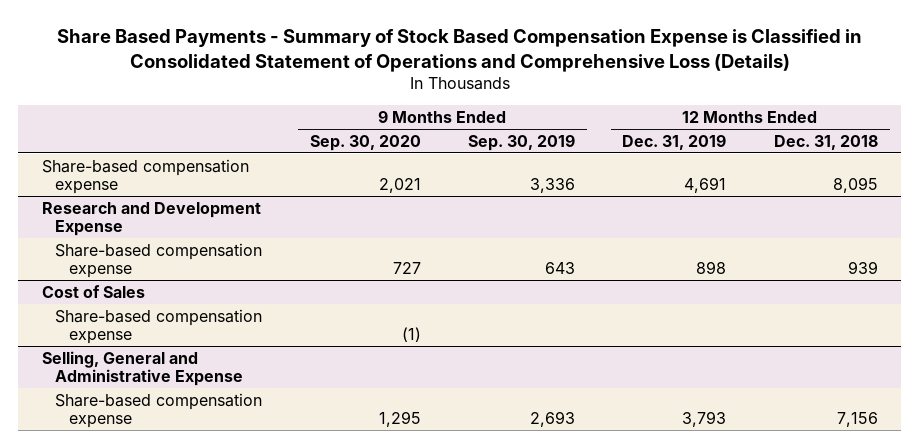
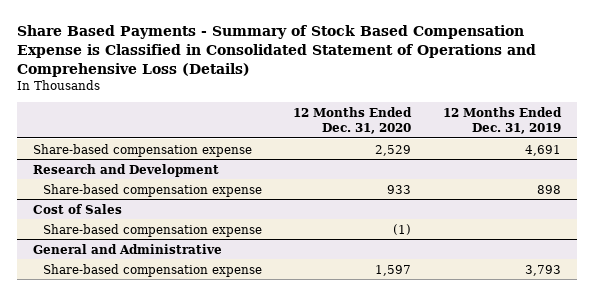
- | 9 Months Ended Sep. 30, 2020 | 9 Months Ended Sep. 30, 2019 | 12 Months Ended Dec. 31, 2019 | 12 Months Ended Dec. 31, 2018
+ | 12 Months Ended Dec. 31, 2020 | 12 Months Ended Dec. 31, 2019
- Research and Development Expense
+ Research and Development
- Selling, General and Administrative Expense
+ General and Administrative

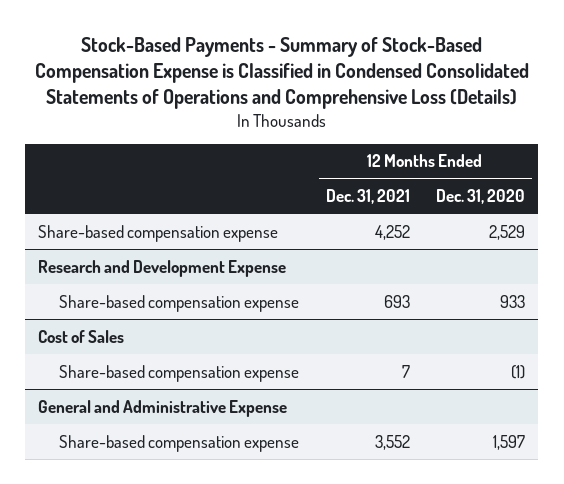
- Share Based Payments - Summary of Stock Based Compensation Expense is Classified in Consolidated Statement of Operations and Comprehensive Loss (Details)
+ Stock-Based Payments - Summary of Stock-Based Compensation Expense is Classified in Condensed Consolidated Statements of Operations and Comprehensive Loss (Details)
- | 12 Months Ended Dec. 31, 2020 | 12 Months Ended Dec. 31, 2019
+ | 12 Months Ended Dec. 31, 2021 | 12 Months Ended Dec. 31, 2020
- Research and Development
+ Research and Development Expense
- General and Administrative
+ General and Administrative Expense

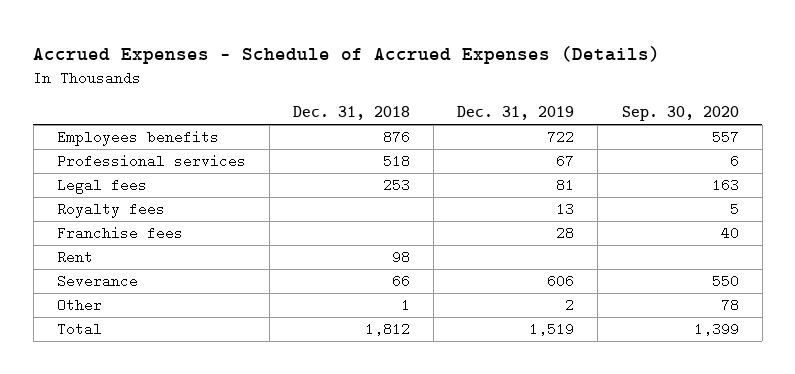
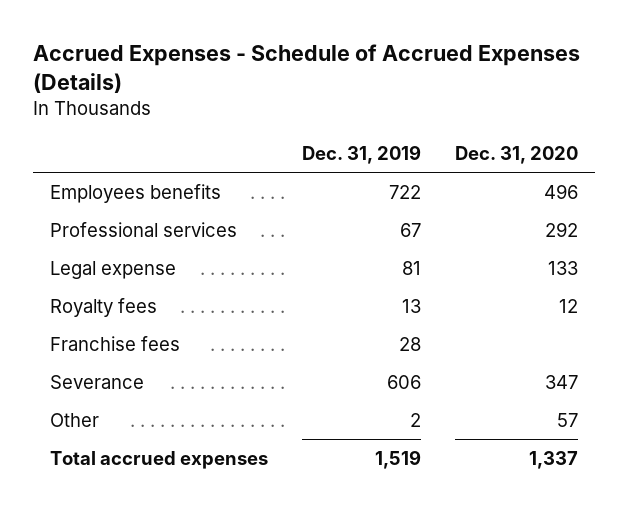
- | Dec. 31, 2018 | Dec. 31, 2019 | Sep. 30, 2020
+ | Dec. 31, 2019 | Dec. 31, 2020
- Legal fees | 253 | 81 | 163
+ Legal expense | 81 | 133
- Rent | 98 | |
- Total | 1,812 | 1,519 | 1,399
+ Total accrued expenses | 1,519 | 1,337

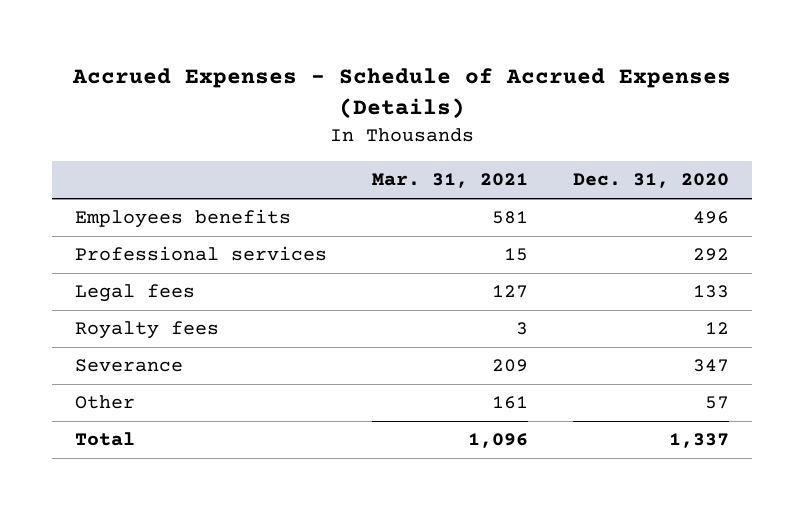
- | Dec. 31, 2019 | Dec. 31, 2020
+ | Mar. 31, 2021 | Dec. 31, 2020
- Legal expense | 81 | 133
+ Legal fees | 127 | 133
- Franchise fees | 28 |
- Total accrued expenses | 1,519 | 1,337
+ Total | 1,096 | 1,337

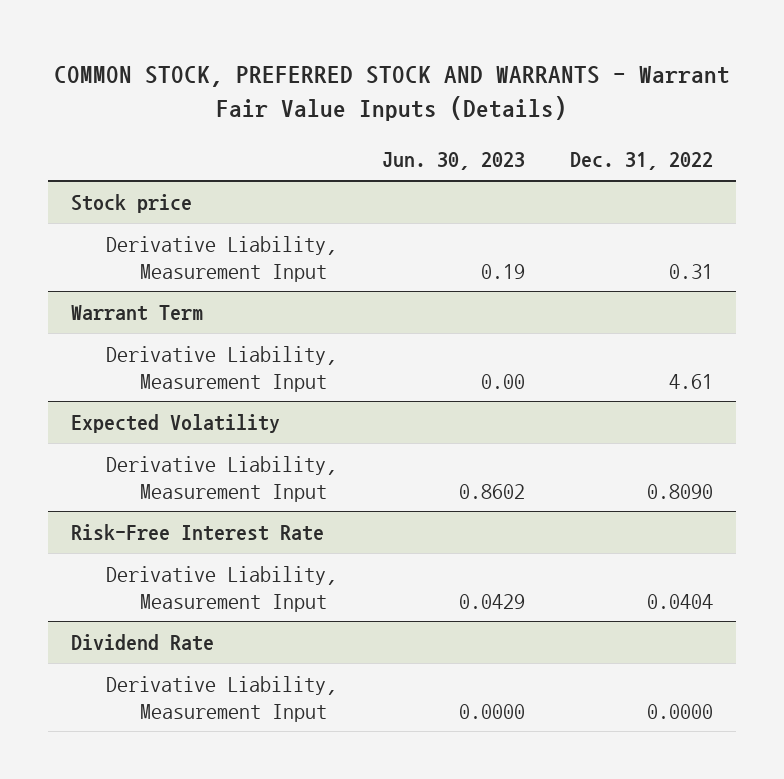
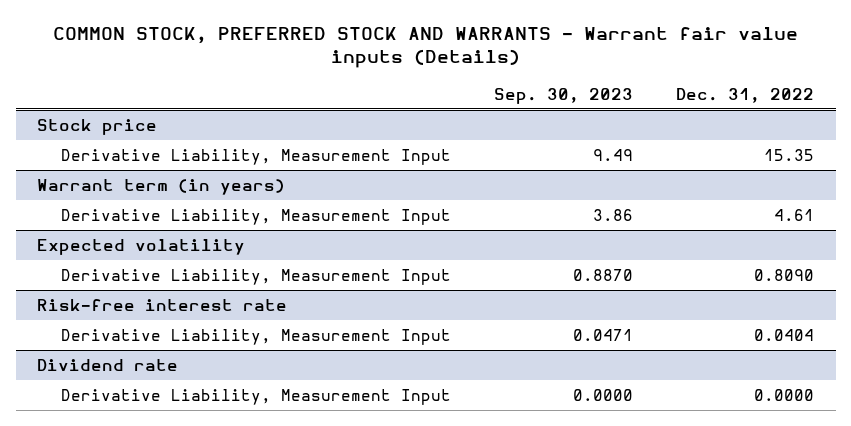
- COMMON STOCK, PREFERRED STOCK AND WARRANTS - Warrant Fair Value Inputs (Details)
+ COMMON STOCK, PREFERRED STOCK AND WARRANTS - Warrant fair value inputs (Details)
- | Jun. 30, 2023 | Dec. 31, 2022
+ | Sep. 30, 2023 | Dec. 31, 2022
@ Stock price
- Derivative Liability, Measurement Input | 0.19 | 0.31
- Warrant Term
@ Stock price
+ Derivative Liability, Measurement Input | 9.49 | 15.35
+ Warrant term (in years)
- Expected Volatility
+ Expected volatility
- Risk-Free Interest Rate
+ Risk-free interest rate
- Dividend Rate
+ Dividend rate

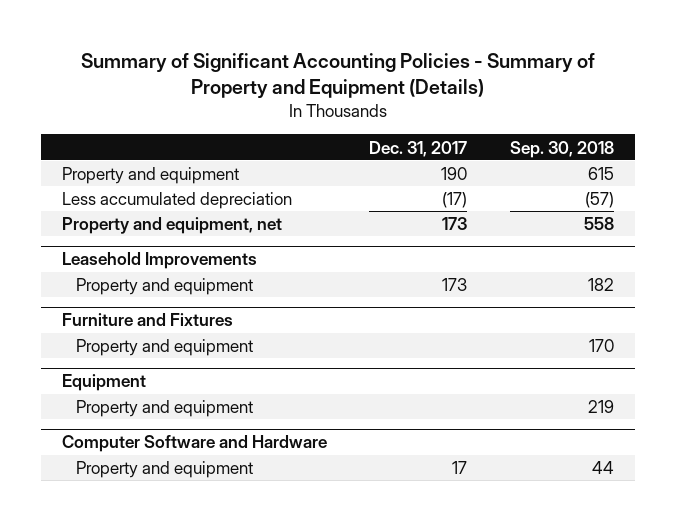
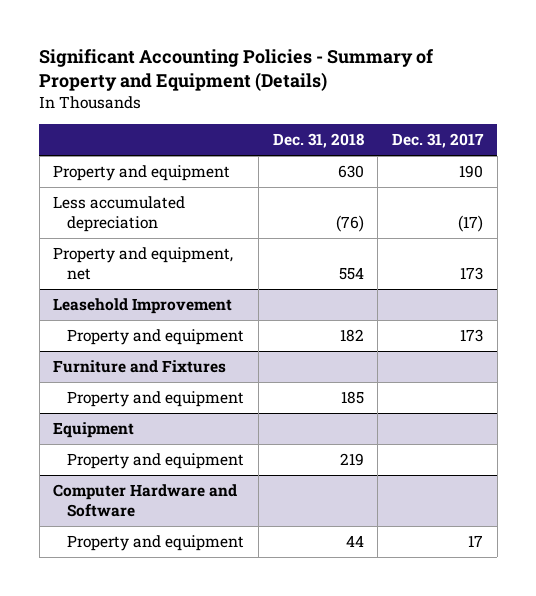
- Summary of Significant Accounting Policies - Summary of Property and Equipment (Details)
+ Significant Accounting Policies - Summary of Property and Equipment (Details)
- | Dec. 31, 2017 | Sep. 30, 2018
+ | Dec. 31, 2018 | Dec. 31, 2017
- Leasehold Improvements
+ Leasehold Improvement
- Computer Software and Hardware
+ Computer Hardware and Software

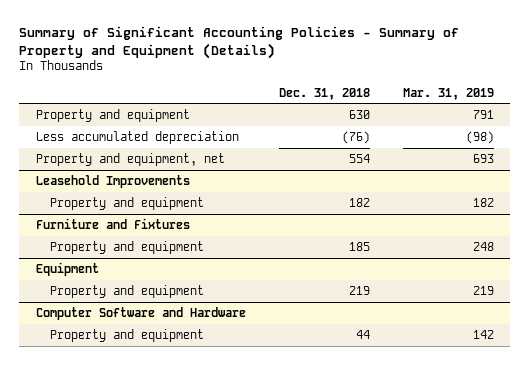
- Significant Accounting Policies - Summary of Property and Equipment (Details)
+ Summary of Significant Accounting Policies - Summary of Property and Equipment (Details)
- | Dec. 31, 2018 | Dec. 31, 2017
+ | Dec. 31, 2018 | Mar. 31, 2019
- Leasehold Improvement
+ Leasehold Improvements
- Computer Hardware and Software
+ Computer Software and Hardware

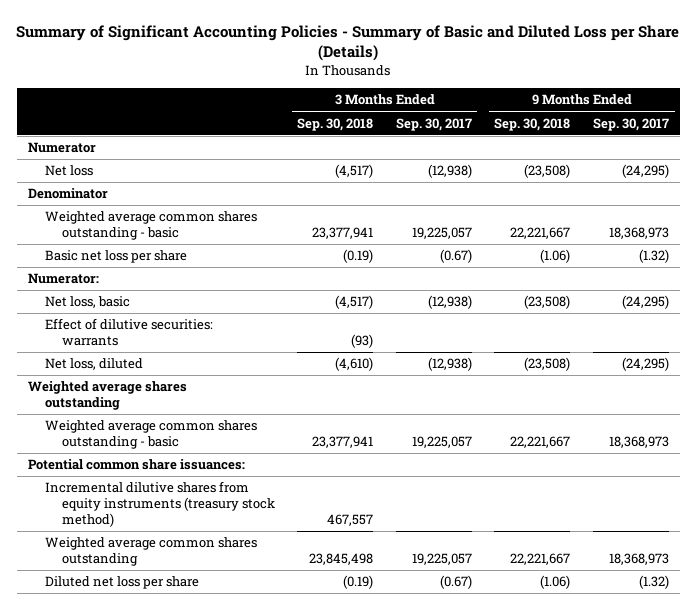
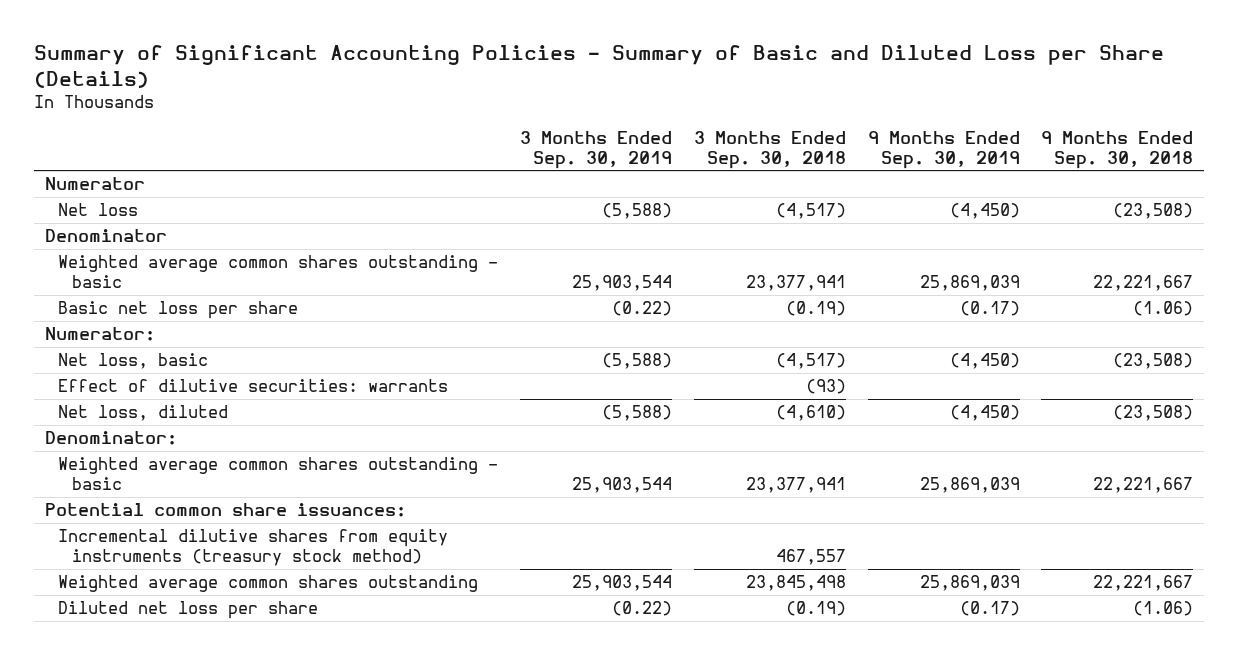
- | 3 Months Ended Sep. 30, 2018 | 3 Months Ended Sep. 30, 2017 | 9 Months Ended Sep. 30, 2018 | 9 Months Ended Sep. 30, 2017
+ | 3 Months Ended Sep. 30, 2019 | 3 Months Ended Sep. 30, 2018 | 9 Months Ended Sep. 30, 2019 | 9 Months Ended Sep. 30, 2018
- Weighted average shares outstanding
+ Denominator:

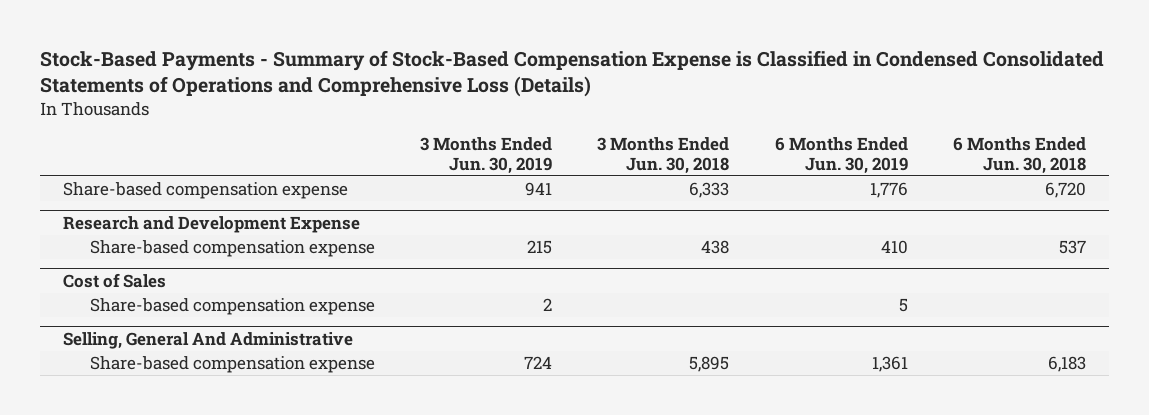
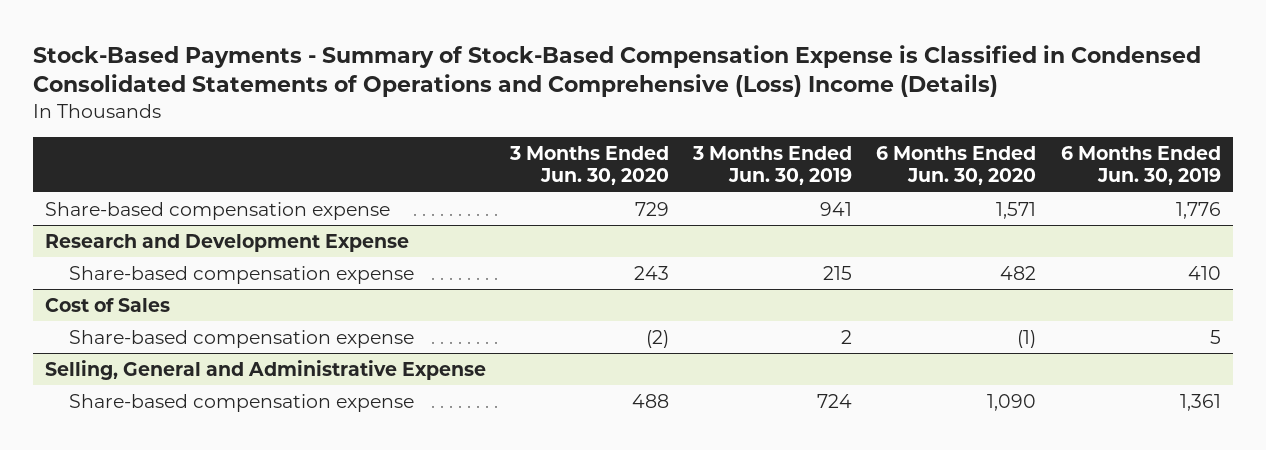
- Stock-Based Payments - Summary of Stock-Based Compensation Expense is Classified in Condensed Consolidated Statements of Operations and Comprehensive Loss (Details)
+ Stock-Based Payments - Summary of Stock-Based Compensation Expense is Classified in Condensed Consolidated Statements of Operations and Comprehensive (Loss) Income (Details)
- | 3 Months Ended Jun. 30, 2019 | 3 Months Ended Jun. 30, 2018 | 6 Months Ended Jun. 30, 2019 | 6 Months Ended Jun. 30, 2018
+ | 3 Months Ended Jun. 30, 2020 | 3 Months Ended Jun. 30, 2019 | 6 Months Ended Jun. 30, 2020 | 6 Months Ended Jun. 30, 2019
- Selling, General And Administrative
+ Selling, General and Administrative Expense

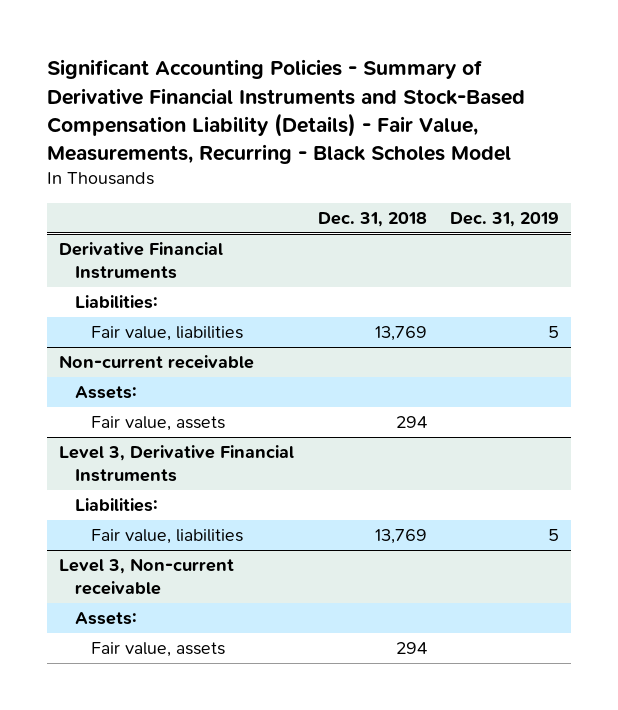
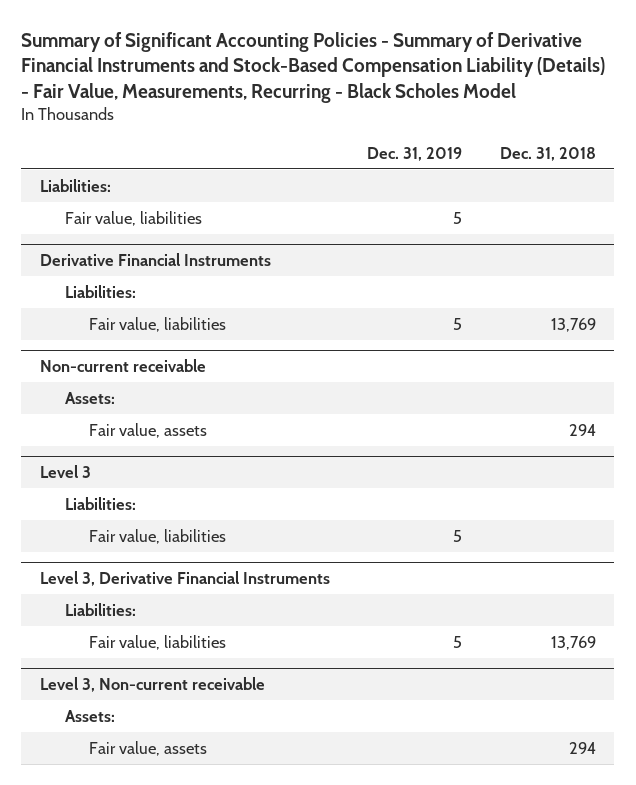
- Significant Accounting Policies - Summary of Derivative Financial Instruments and Stock-Based Compensation Liability (Details) - Fair Value, Measurements, Recurring - Black Scholes Model
+ Summary of Significant Accounting Policies - Summary of Derivative Financial Instruments and Stock-Based Compensation Liability (Details) - Fair Value, Measurements, Recurring - Black Scholes Model
- | Dec. 31, 2018 | Dec. 31, 2019
+ | Dec. 31, 2019 | Dec. 31, 2018
+ Liabilities:
+ Fair value, liabilities | 5 |
+ Level 3
+ Liabilities:
+ Fair value, liabilities | 5 |

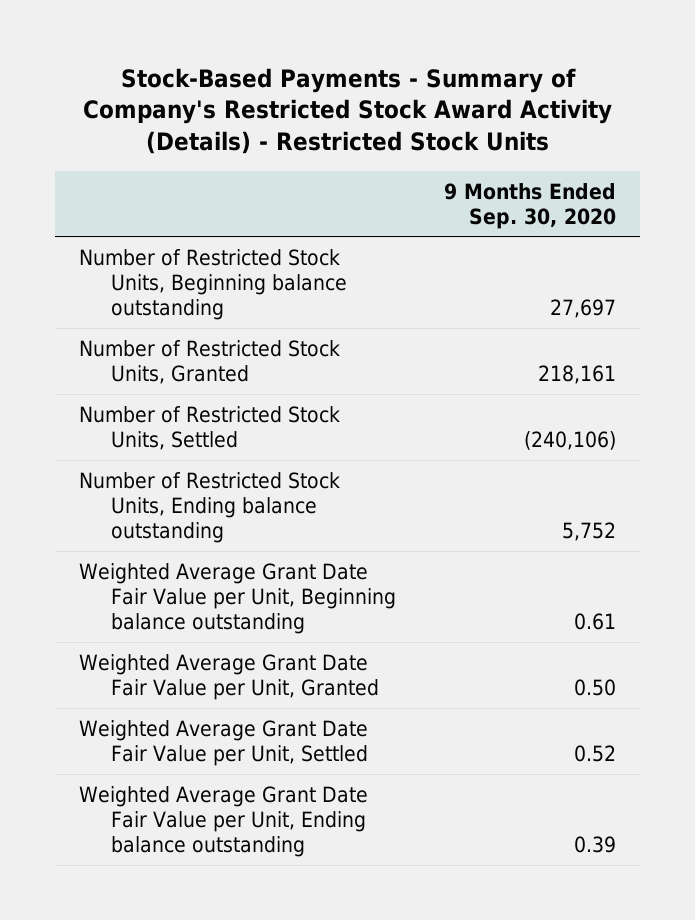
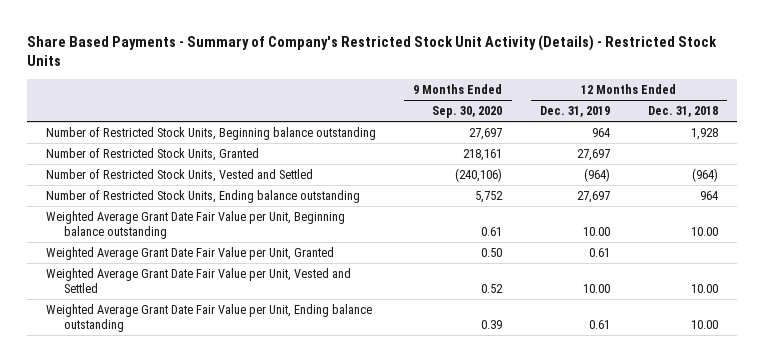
- Stock-Based Payments - Summary of Company's Restricted Stock Award Activity (Details) - Restricted Stock Units
+ Share Based Payments - Summary of Company's Restricted Stock Unit Activity (Details) - Restricted Stock Units
- | 9 Months Ended Sep. 30, 2020
+ | 9 Months Ended Sep. 30, 2020 | 12 Months Ended Dec. 31, 2019 | 12 Months Ended Dec. 31, 2018
- Number of Restricted Stock Units, Settled | (240,106)
+ Number of Restricted Stock Units, Vested and Settled | (240,106) | (964) | (964)
- Weighted Average Grant Date Fair Value per Unit, Settled | 0.52
+ Weighted Average Grant Date Fair Value per Unit, Vested and Settled | 0.52 | 10.00 | 10.00

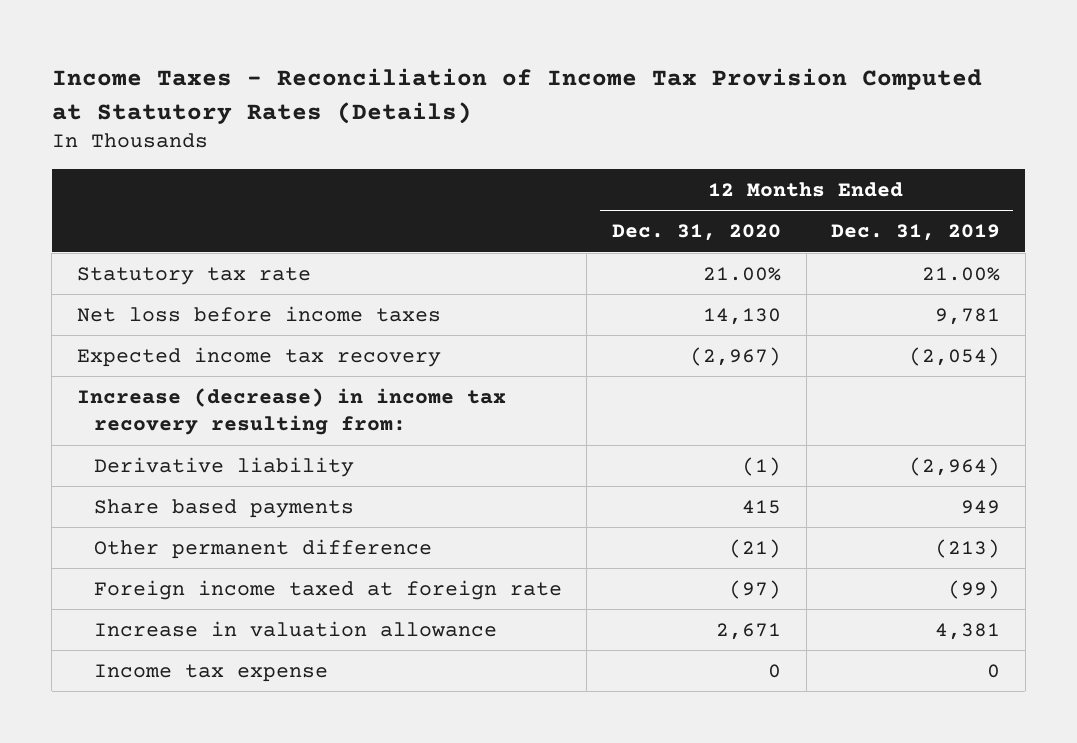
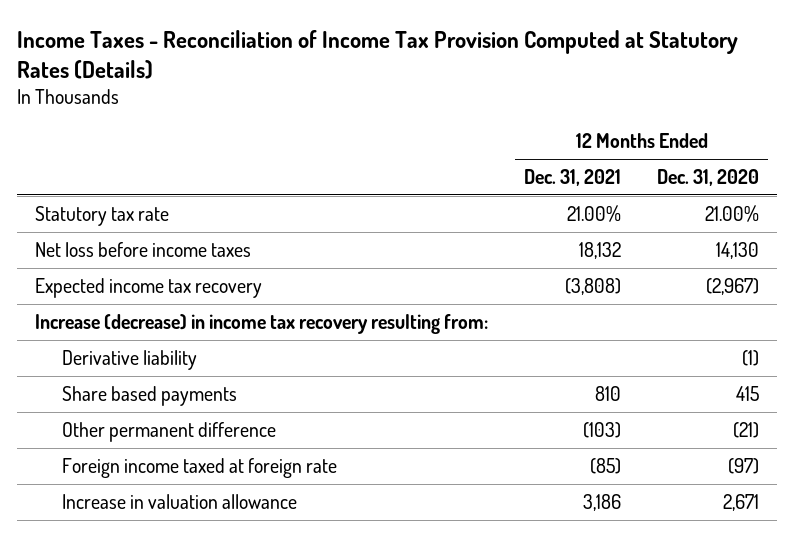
- | 12 Months Ended Dec. 31, 2020 | 12 Months Ended Dec. 31, 2019
+ | 12 Months Ended Dec. 31, 2021 | 12 Months Ended Dec. 31, 2020
- Income tax expense | 0 | 0

